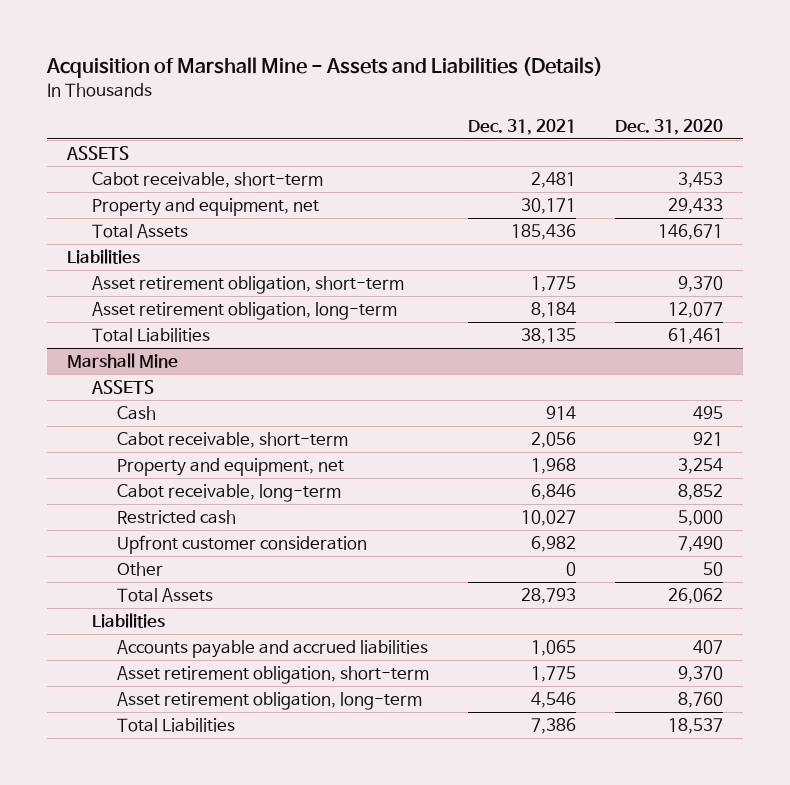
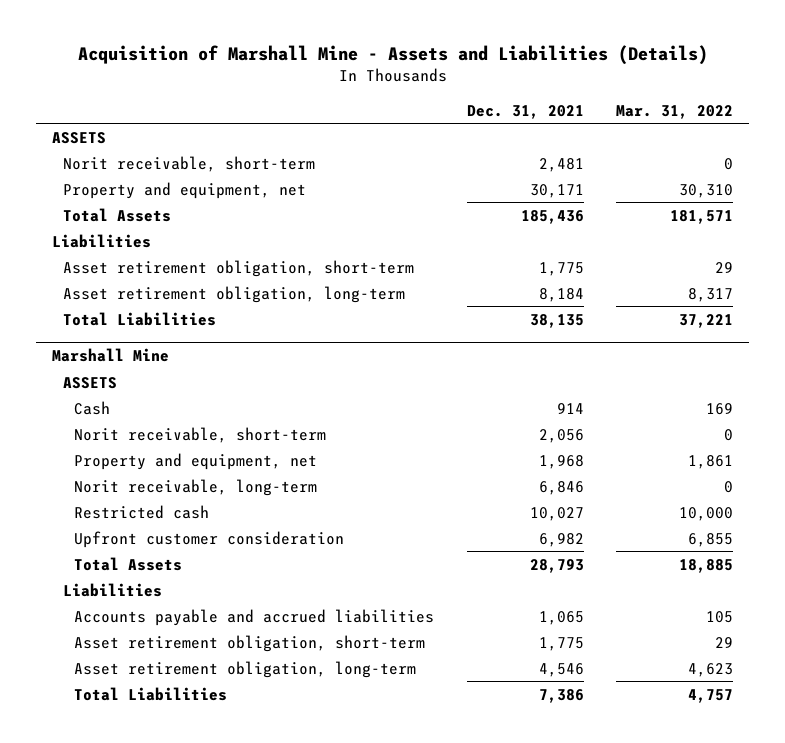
- | Dec. 31, 2021 | Dec. 31, 2020
+ | Dec. 31, 2021 | Mar. 31, 2022
- Cabot receivable, short-term | 2,481 | 3,453
+ Norit receivable, short-term | 2,481 | 0
@ Marshall Mine
- Cabot receivable, short-term | 2,056 | 921
+ Norit receivable, short-term | 2,056 | 0
- Cabot receivable, long-term | 6,846 | 8,852
+ Norit receivable, long-term | 6,846 | 0
- Other | 0 | 50

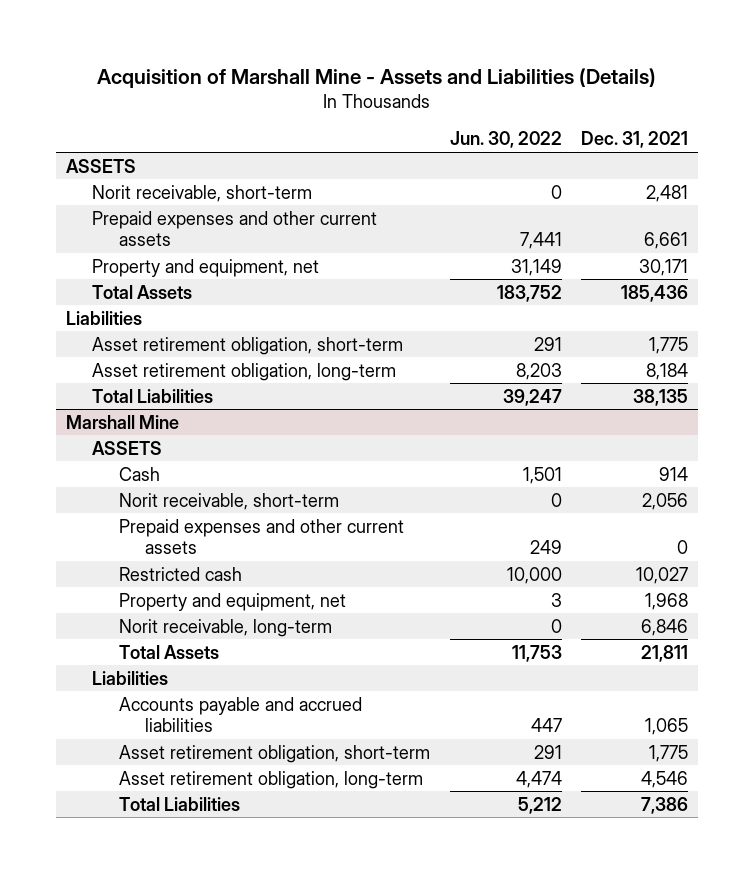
- | Dec. 31, 2021 | Mar. 31, 2022
+ | Jun. 30, 2022 | Dec. 31, 2021
+ Prepaid expenses and other current assets | 7,441 | 6,661
@ Marshall Mine
+ Prepaid expenses and other current assets | 249 | 0
moved up: Restricted cash | 10,000 | 10,027
- Upfront customer consideration | 6,982 | 6,855
- Total Assets | 28,793 | 18,885
+ Total Assets | 11,753 | 21,811

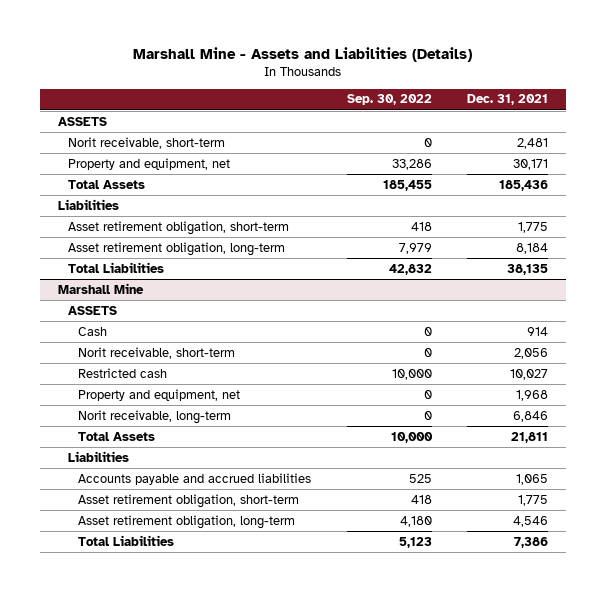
- Acquisition of Marshall Mine - Assets and Liabilities (Details)
+ Marshall Mine - Assets and Liabilities (Details)
- | Jun. 30, 2022 | Dec. 31, 2021
+ | Sep. 30, 2022 | Dec. 31, 2021
- Prepaid expenses and other current assets | 7,441 | 6,661
@ Marshall Mine
- Prepaid expenses and other current assets | 249 | 0

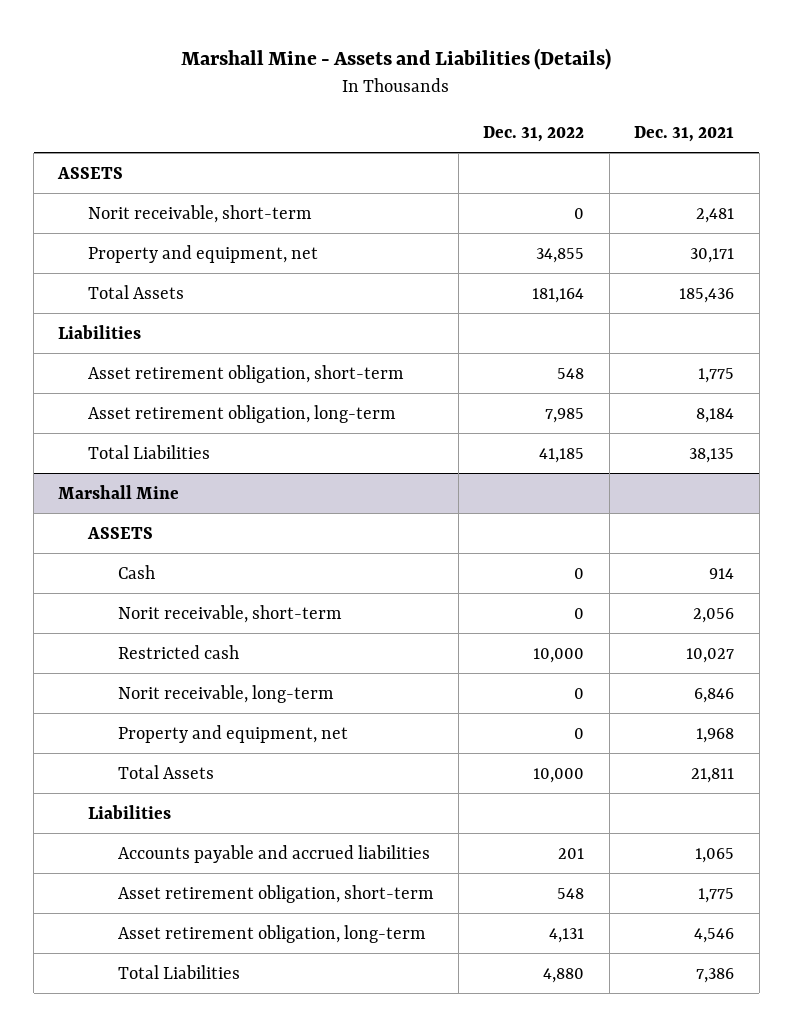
- | Sep. 30, 2022 | Dec. 31, 2021
+ | Dec. 31, 2022 | Dec. 31, 2021
@ Marshall Mine
moved down: Property and equipment, net | 0 | 1,968

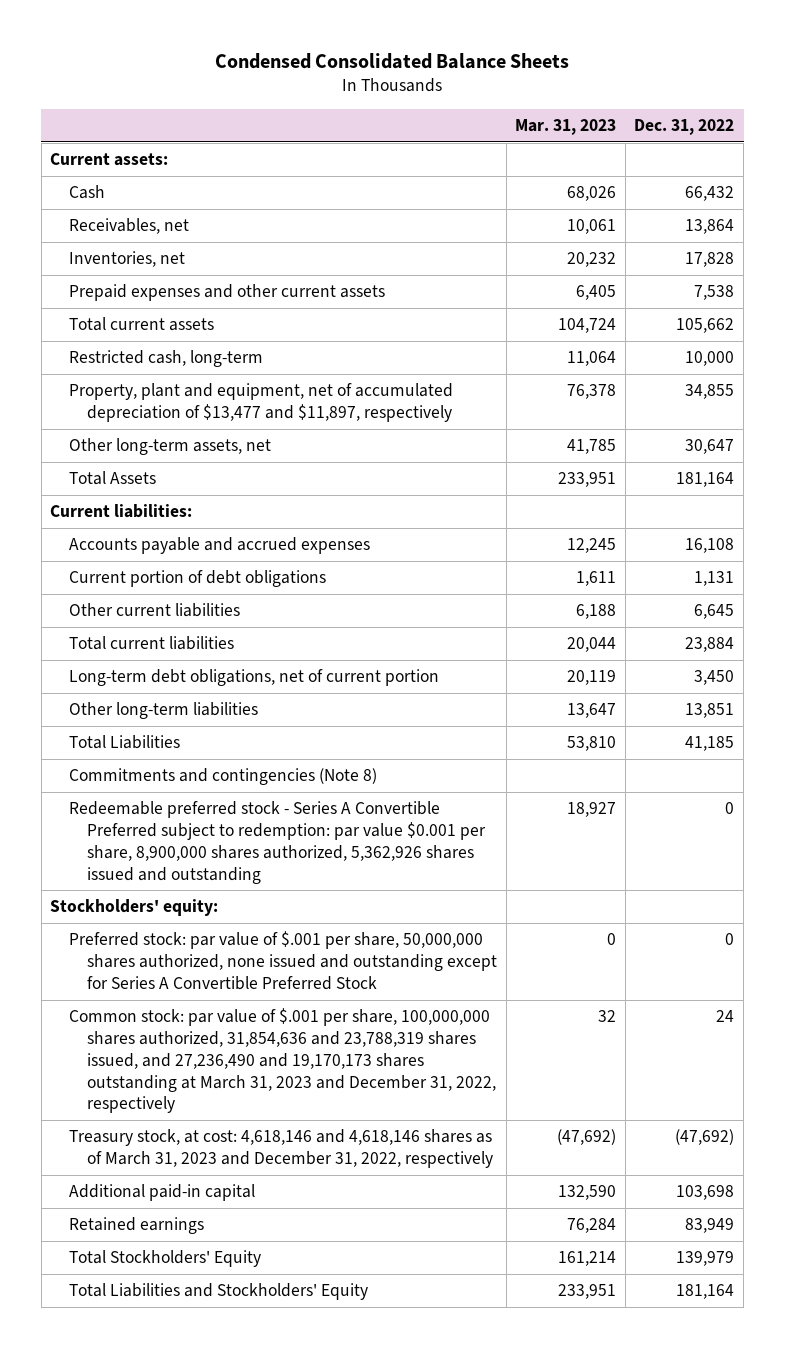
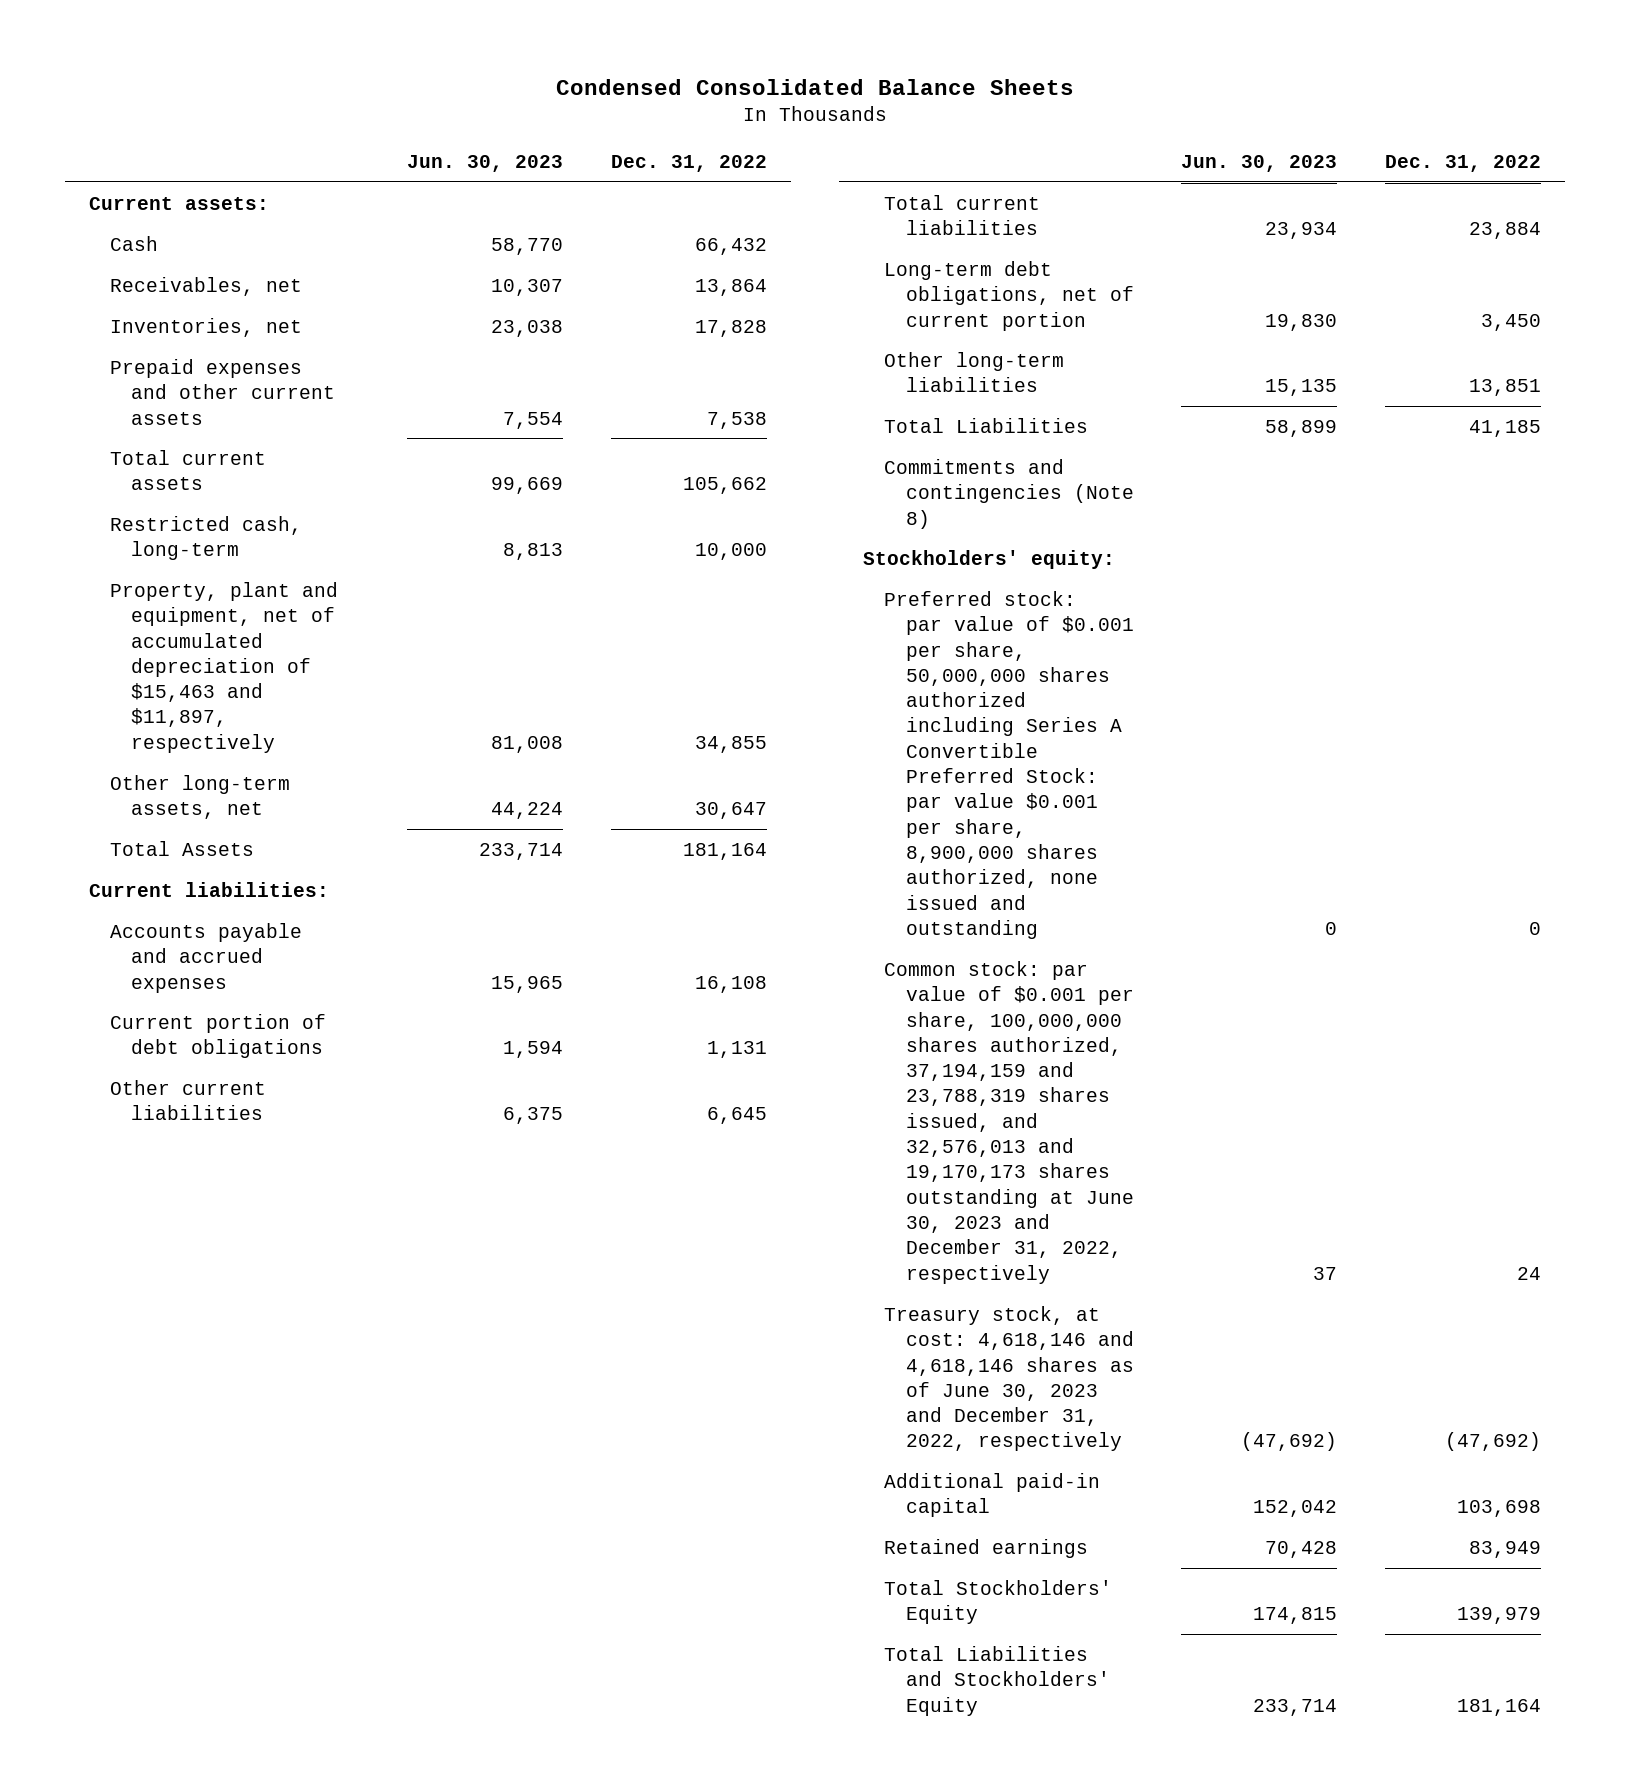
- | Mar. 31, 2023 | Dec. 31, 2022
+ | Jun. 30, 2023 | Dec. 31, 2022
- Property, plant and equipment, net of accumulated depreciation of $13,477 and $11,897, respectively | 76,378 | 34,855
+ Property, plant and equipment, net of accumulated depreciation of $15,463 and $11,897, respectively | 81,008 | 34,855
- Redeemable preferred stock - Series A Convertible Preferred subject to redemption: par value $0.001 per share, 8,900,000 shares authorized, 5,362,926 shares issued and outstanding | 18,927 | 0
- Preferred stock: par value of $.001 per share, 50,000,000 shares authorized, none issued and outstanding except for Series A Convertible Preferred Stock | 0 | 0
- Common stock: par value of $.001 per share, 100,000,000 shares authorized, 31,854,636 and 23,788,319 shares issued, and 27,236,490 and 19,170,173 shares outstanding at March 31, 2023 and December 31, 2022, respectively | 32 | 24
- Treasury stock, at cost: 4,618,146 and 4,618,146 shares as of March 31, 2023 and December 31, 2022, respectively | (47,692) | (47,692)
+ Preferred stock: par value of $0.001 per share, 50,000,000 shares authorized including Series A Convertible Preferred Stock: par value $0.001 per share, 8,900,000 shares authorized, none issued and outstanding | 0 | 0
+ Common stock: par value of $0.001 per share, 100,000,000 shares authorized, 37,194,159 and 23,788,319 shares issued, and 32,576,013 and 19,170,173 shares outstanding at June 30, 2023 and December 31, 2022, respectively | 37 | 24
+ Treasury stock, at cost: 4,618,146 and 4,618,146 shares as of June 30, 2023 and December 31, 2022, respectively | (47,692) | (47,692)

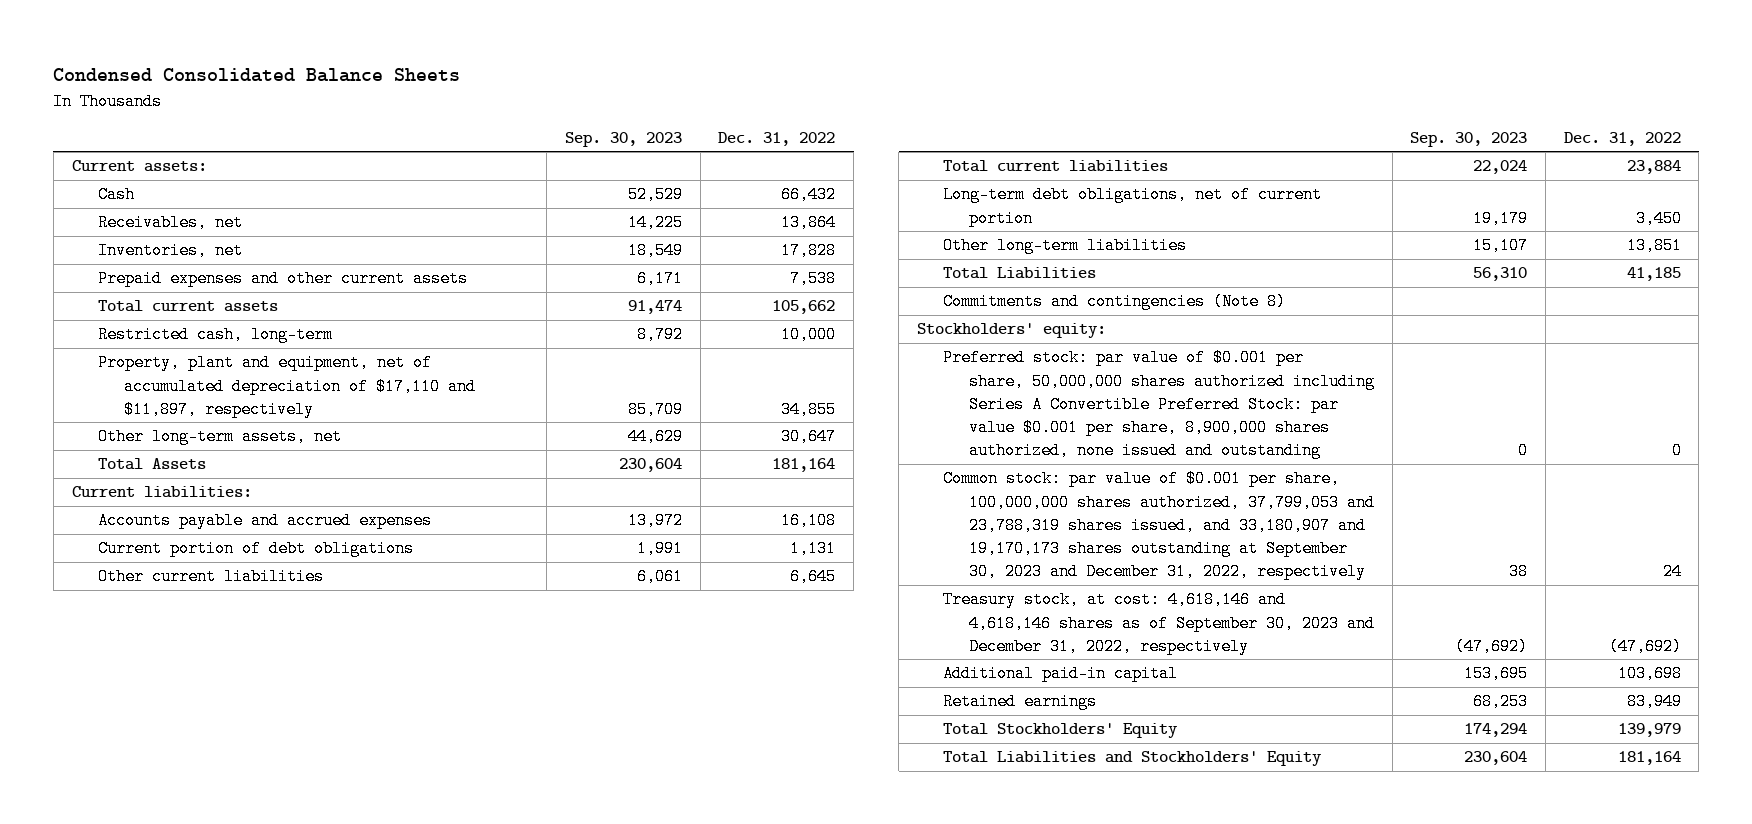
- | Jun. 30, 2023 | Dec. 31, 2022
+ | Sep. 30, 2023 | Dec. 31, 2022
- Property, plant and equipment, net of accumulated depreciation of $15,463 and $11,897, respectively | 81,008 | 34,855
+ Property, plant and equipment, net of accumulated depreciation of $17,110 and $11,897, respectively | 85,709 | 34,855
- Common stock: par value of $0.001 per share, 100,000,000 shares authorized, 37,194,159 and 23,788,319 shares issued, and 32,576,013 and 19,170,173 shares outstanding at June 30, 2023 and December 31, 2022, respectively | 37 | 24
- Treasury stock, at cost: 4,618,146 and 4,618,146 shares as of June 30, 2023 and December 31, 2022, respectively | (47,692) | (47,692)
+ Common stock: par value of $0.001 per share, 100,000,000 shares authorized, 37,799,053 and 23,788,319 shares issued, and 33,180,907 and 19,170,173 shares outstanding at September 30, 2023 and December 31, 2022, respectively | 38 | 24
+ Treasury stock, at cost: 4,618,146 and 4,618,146 shares as of September 30, 2023 and December 31, 2022, respectively | (47,692) | (47,692)

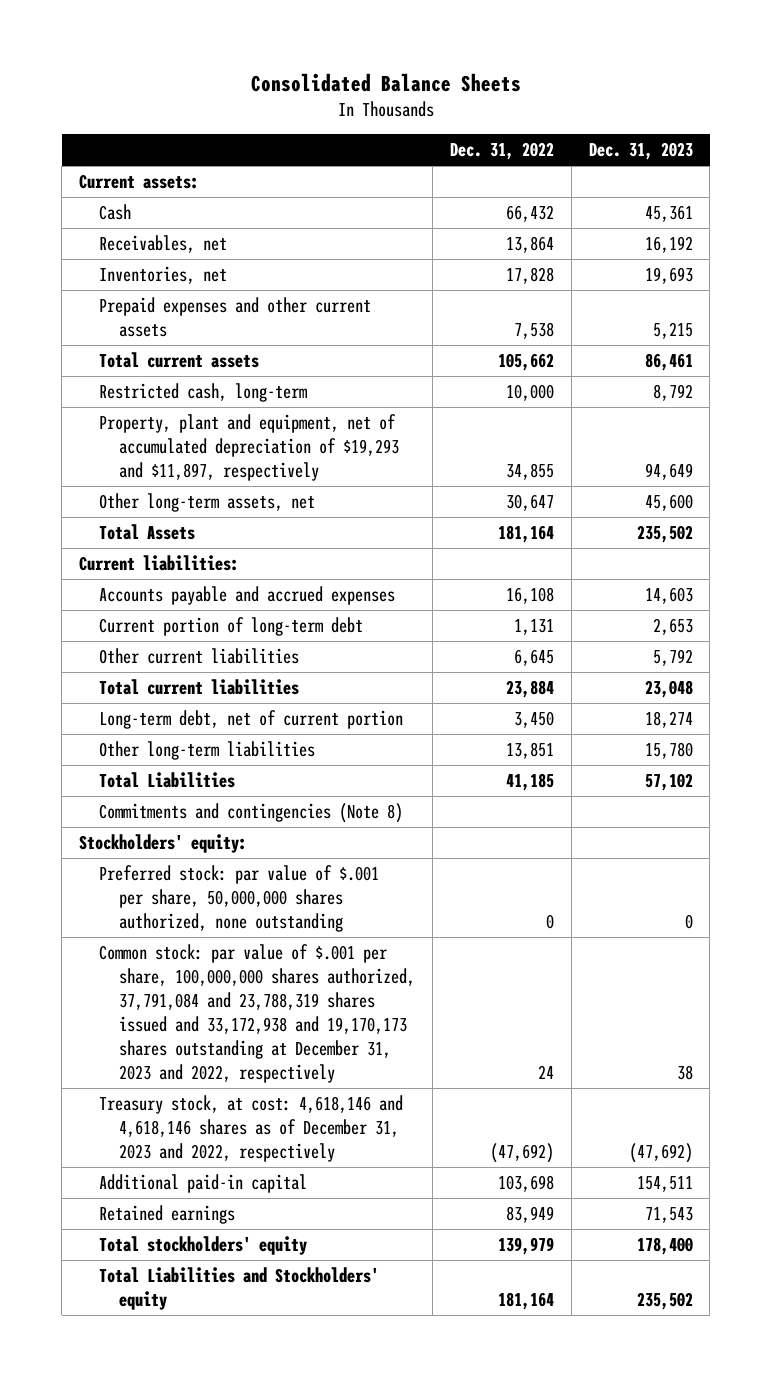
- Condensed Consolidated Balance Sheets
+ Consolidated Balance Sheets
- | Sep. 30, 2023 | Dec. 31, 2022
+ | Dec. 31, 2022 | Dec. 31, 2023
- Property, plant and equipment, net of accumulated depreciation of $17,110 and $11,897, respectively | 85,709 | 34,855
+ Property, plant and equipment, net of accumulated depreciation of $19,293 and $11,897, respectively | 34,855 | 94,649
- Current portion of debt obligations | 1,991 | 1,131
+ Current portion of long-term debt | 1,131 | 2,653
- Long-term debt obligations, net of current portion | 19,179 | 3,450
+ Long-term debt, net of current portion | 3,450 | 18,274
- Preferred stock: par value of $0.001 per share, 50,000,000 shares authorized including Series A Convertible Preferred Stock: par value $0.001 per share, 8,900,000 shares authorized, none issued and outstanding | 0 | 0
- Common stock: par value of $0.001 per share, 100,000,000 shares authorized, 37,799,053 and 23,788,319 shares issued, and 33,180,907 and 19,170,173 shares outstanding at September 30, 2023 and December 31, 2022, respectively | 38 | 24
- Treasury stock, at cost: 4,618,146 and 4,618,146 shares as of September 30, 2023 and December 31, 2022, respectively | (47,692) | (47,692)
+ Preferred stock: par value of $.001 per share, 50,000,000 shares authorized, none outstanding | 0 | 0
+ Common stock: par value of $.001 per share, 100,000,000 shares authorized, 37,791,084 and 23,788,319 shares issued and 33,172,938 and 19,170,173 shares outstanding at December 31, 2023 and 2022, respectively | 24 | 38
+ Treasury stock, at cost: 4,618,146 and 4,618,146 shares as of December 31, 2023 and 2022, respectively | (47,692) | (47,692)
- Total Stockholders' Equity | 174,294 | 139,979
- Total Liabilities and Stockholders' Equity | 230,604 | 181,164
+ Total stockholders' equity | 139,979 | 178,400
+ Total Liabilities and Stockholders' equity | 181,164 | 235,502

